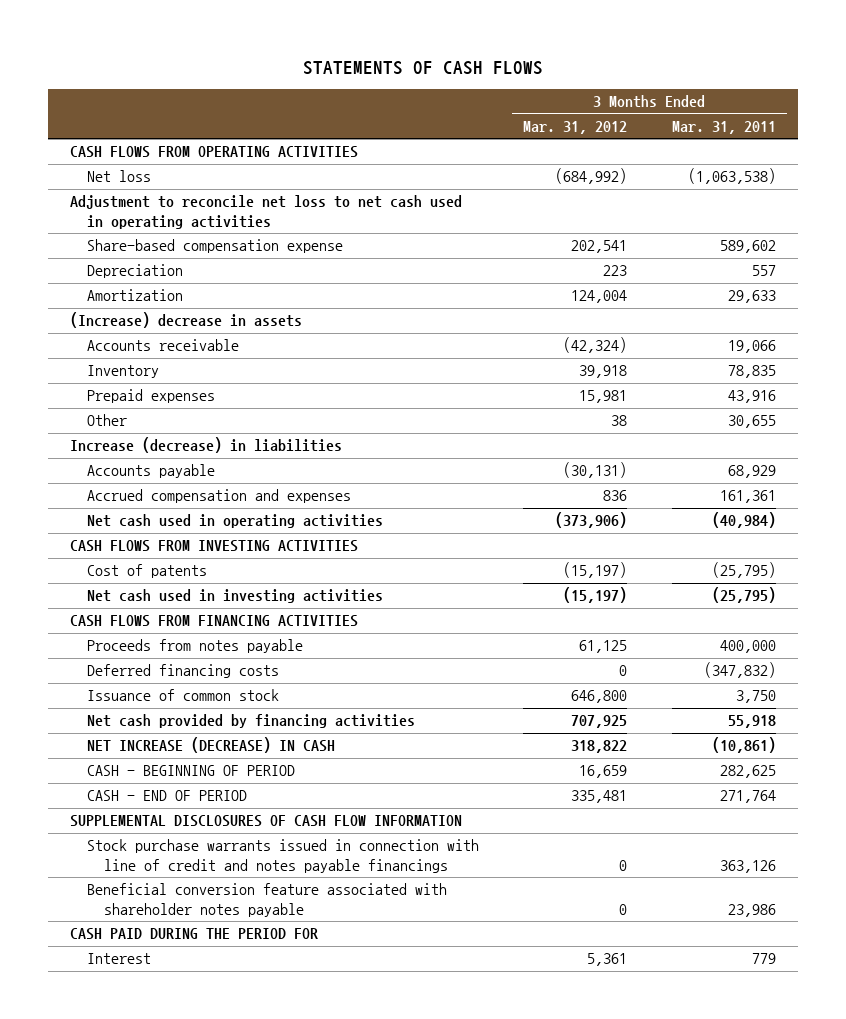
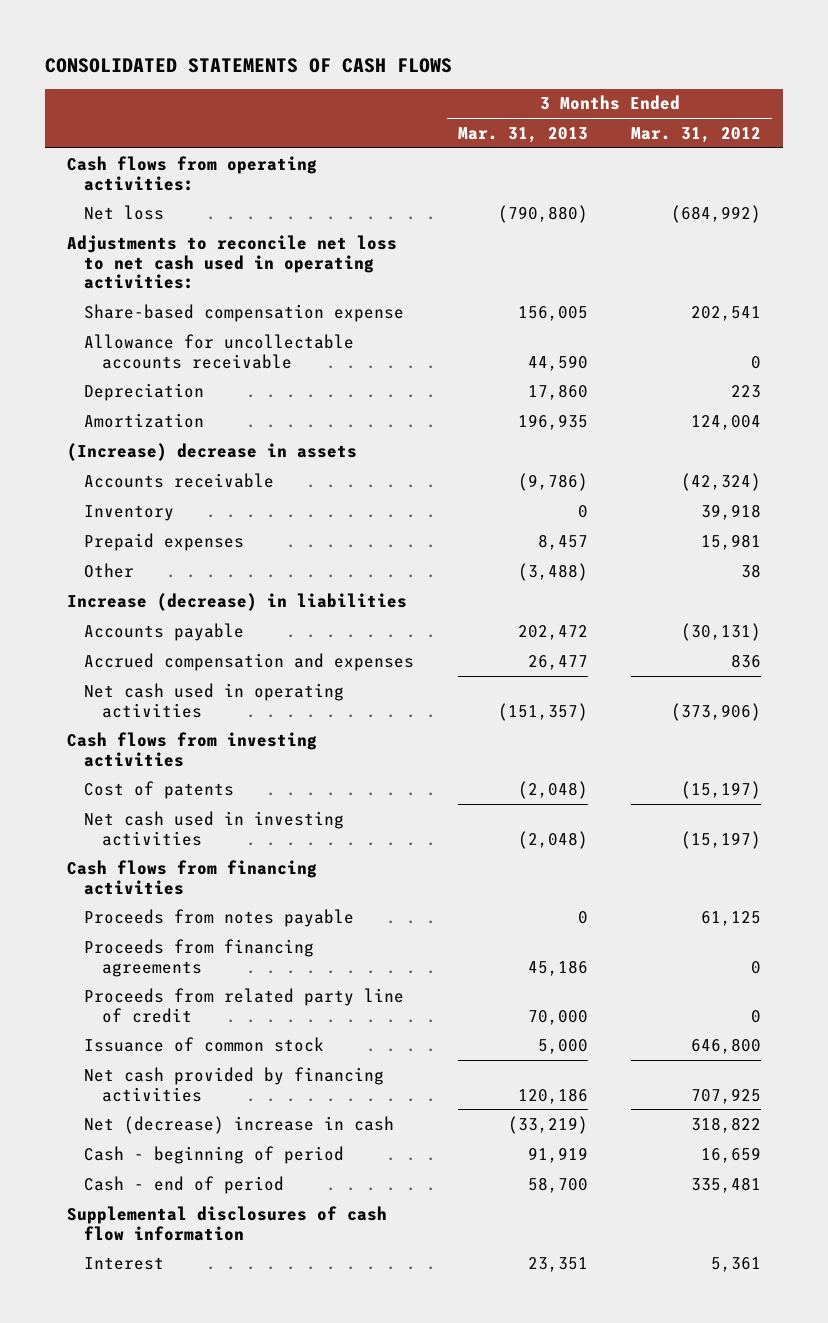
- STATEMENTS OF CASH FLOWS
+ CONSOLIDATED STATEMENTS OF CASH FLOWS
- | 3 Months Ended Mar. 31, 2012 | 3 Months Ended Mar. 31, 2011
+ | 3 Months Ended Mar. 31, 2013 | 3 Months Ended Mar. 31, 2012
- CASH FLOWS FROM OPERATING ACTIVITIES
+ Cash flows from operating activities:
- Adjustment to reconcile net loss to net cash used in operating activities
+ Adjustments to reconcile net loss to net cash used in operating activities:
+ Allowance for uncollectable accounts receivable | 44,590 | 0
- CASH FLOWS FROM INVESTING ACTIVITIES
+ Cash flows from investing activities
- CASH FLOWS FROM FINANCING ACTIVITIES
+ Cash flows from financing activities
- Deferred financing costs | 0 | (347,832)
+ Proceeds from financing agreements | 45,186 | 0
+ Proceeds from related party line of credit | 70,000 | 0
- NET INCREASE (DECREASE) IN CASH | 318,822 | (10,861)
- CASH - BEGINNING OF PERIOD | 16,659 | 282,625
- CASH - END OF PERIOD | 335,481 | 271,764
- SUPPLEMENTAL DISCLOSURES OF CASH FLOW INFORMATION
- Stock purchase warrants issued in connection with line of credit and notes payable financings | 0 | 363,126
- Beneficial conversion feature associated with shareholder notes payable | 0 | 23,986
- CASH PAID DURING THE PERIOD FOR
+ Net (decrease) increase in cash | (33,219) | 318,822
+ Cash - beginning of period | 91,919 | 16,659
+ Cash - end of period | 58,700 | 335,481
+ Supplemental disclosures of cash flow information

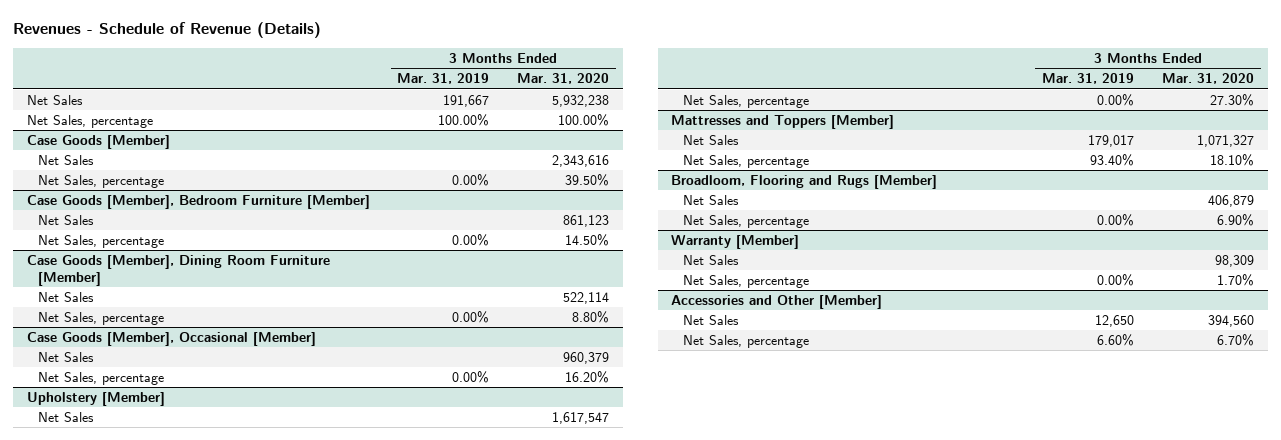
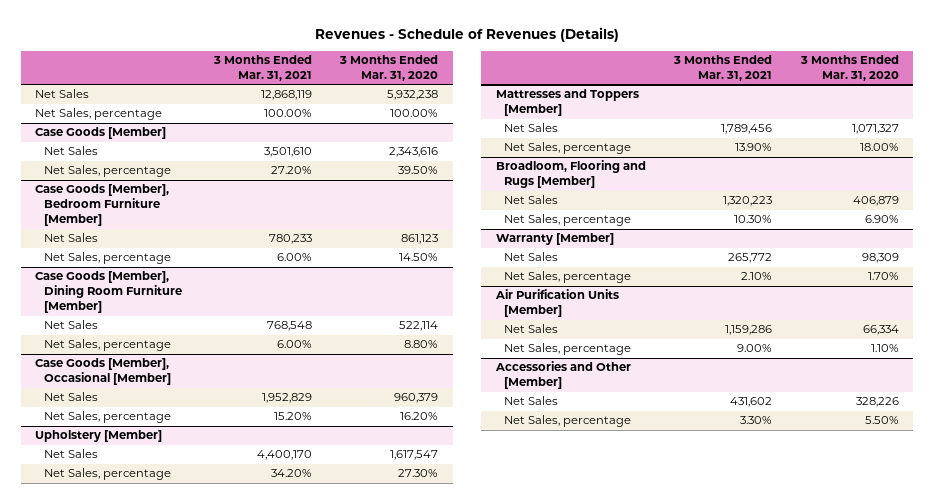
- Revenues - Schedule of Revenue (Details)
+ Revenues - Schedule of Revenues (Details)
- | 3 Months Ended Mar. 31, 2019 | 3 Months Ended Mar. 31, 2020
+ | 3 Months Ended Mar. 31, 2021 | 3 Months Ended Mar. 31, 2020
@ Mattresses and Toppers [Member]
- Net Sales, percentage | 93.40% | 18.10%
+ Net Sales, percentage | 13.90% | 18.00%
+ Air Purification Units [Member]
+ Net Sales | 1,159,286 | 66,334
+ Net Sales, percentage | 9.00% | 1.10%
@ Accessories and Other [Member]
- Net Sales | 12,650 | 394,560
- Net Sales, percentage | 6.60% | 6.70%
+ Net Sales | 431,602 | 328,226
+ Net Sales, percentage | 3.30% | 5.50%

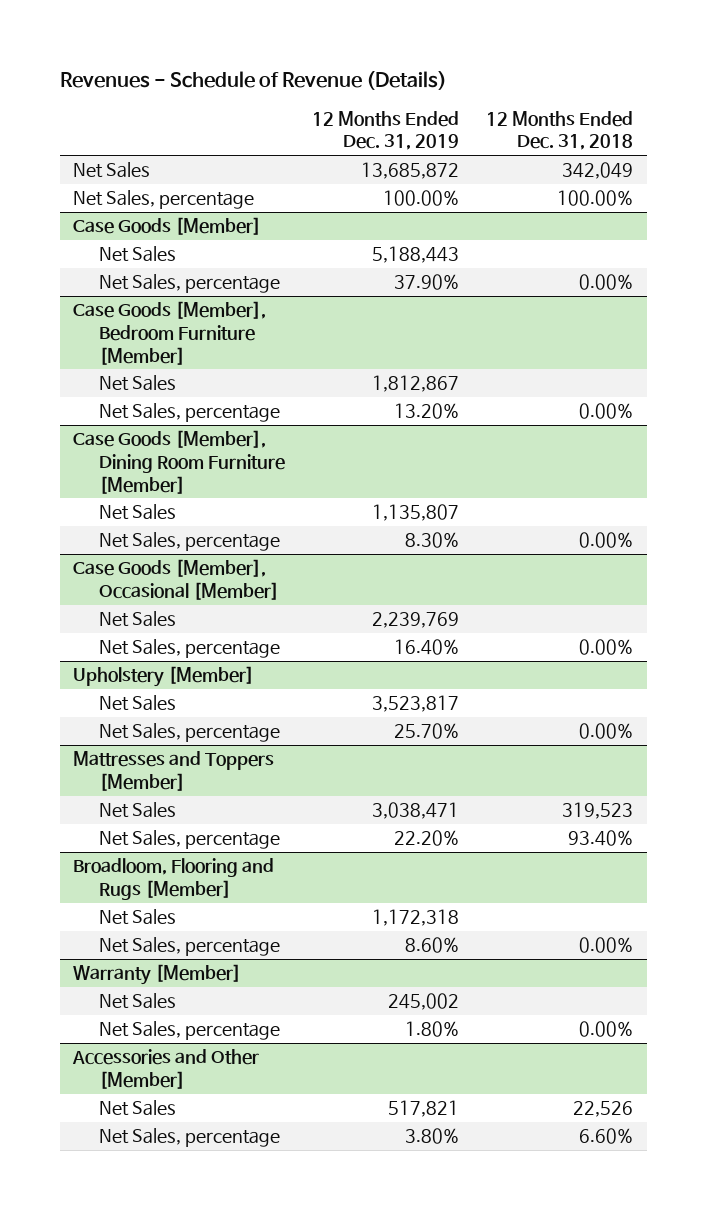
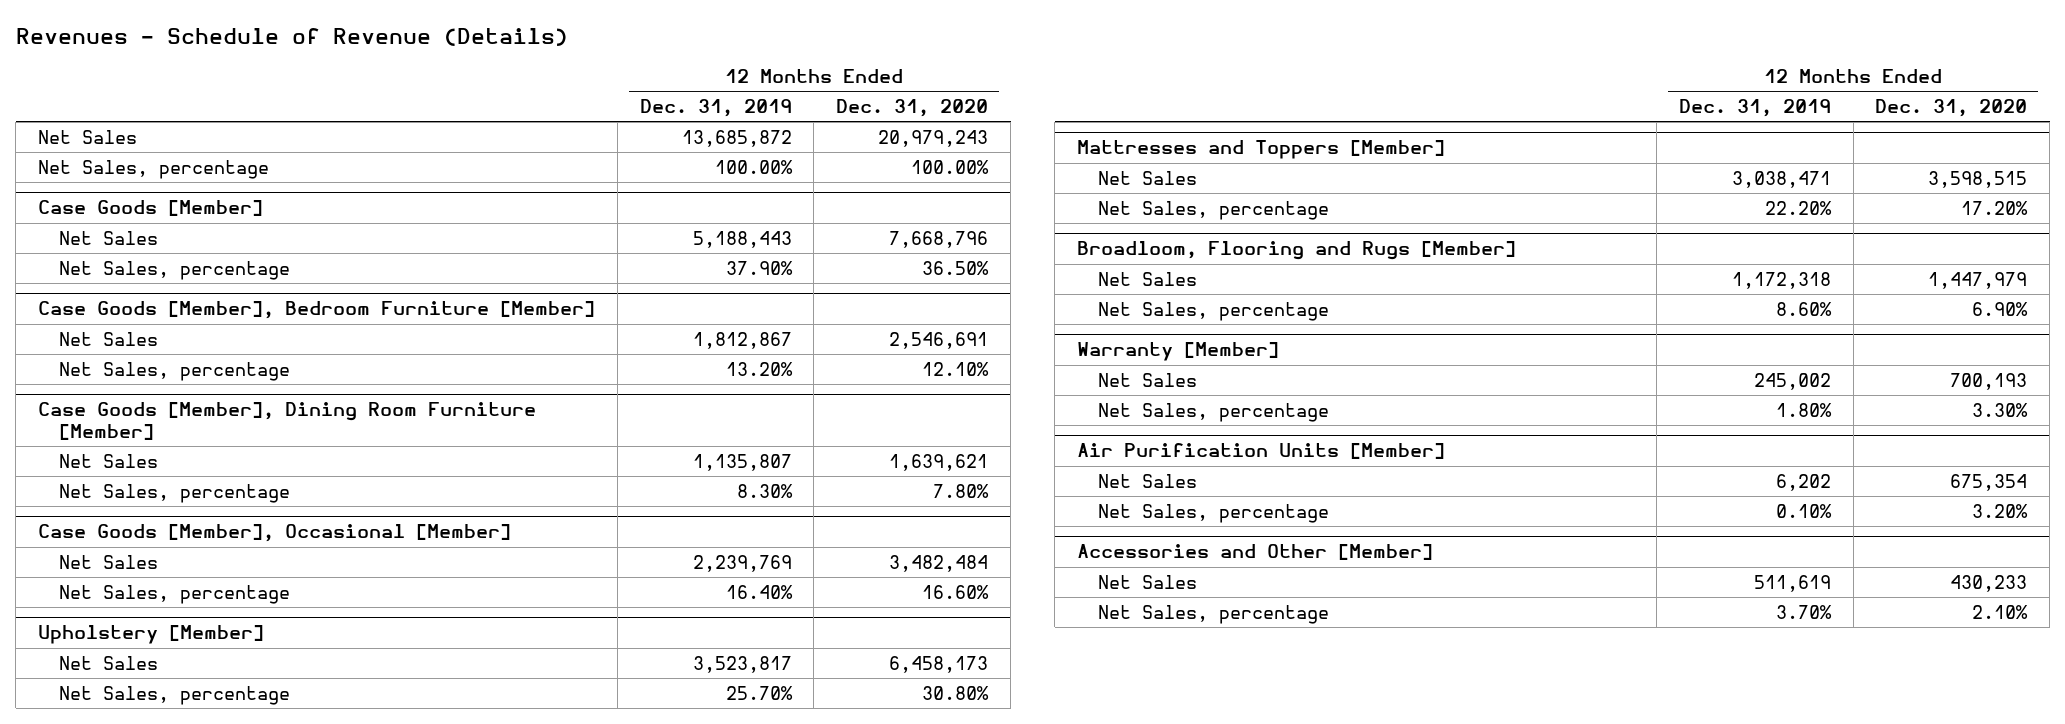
- | 12 Months Ended Dec. 31, 2019 | 12 Months Ended Dec. 31, 2018
+ | 12 Months Ended Dec. 31, 2019 | 12 Months Ended Dec. 31, 2020
+ Air Purification Units [Member]
+ Net Sales | 6,202 | 675,354
+ Net Sales, percentage | 0.10% | 3.20%
@ Accessories and Other [Member]
- Net Sales | 517,821 | 22,526
- Net Sales, percentage | 3.80% | 6.60%
+ Net Sales | 511,619 | 430,233
+ Net Sales, percentage | 3.70% | 2.10%

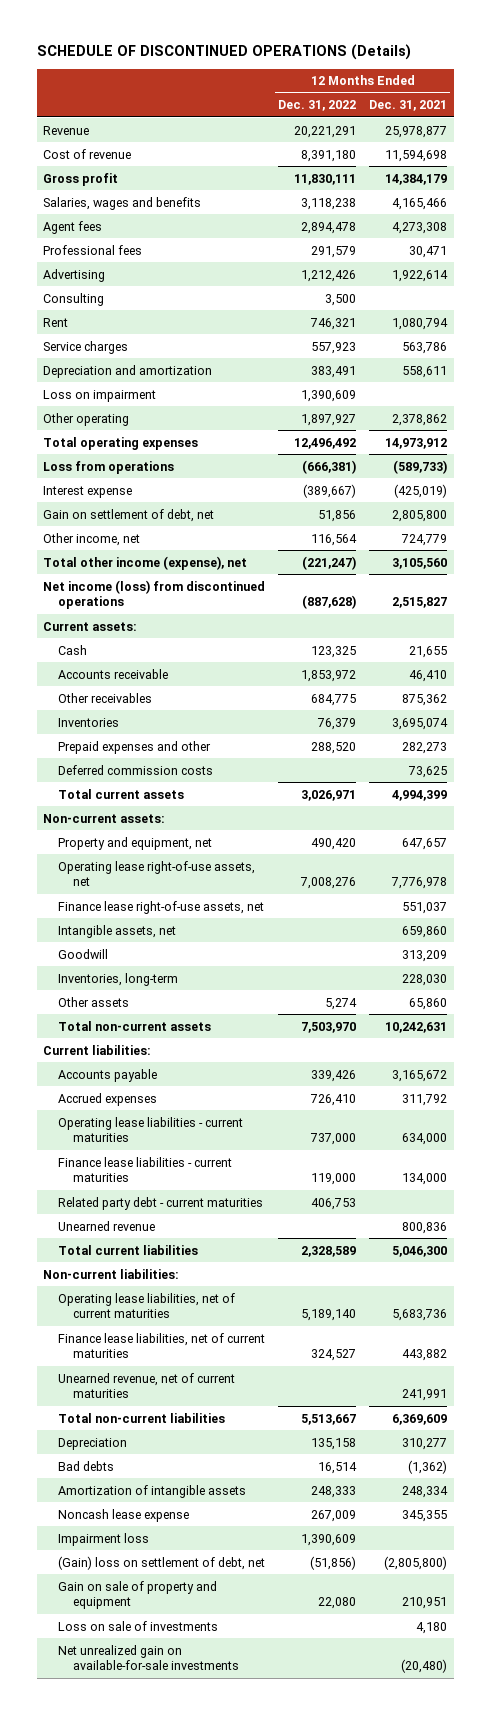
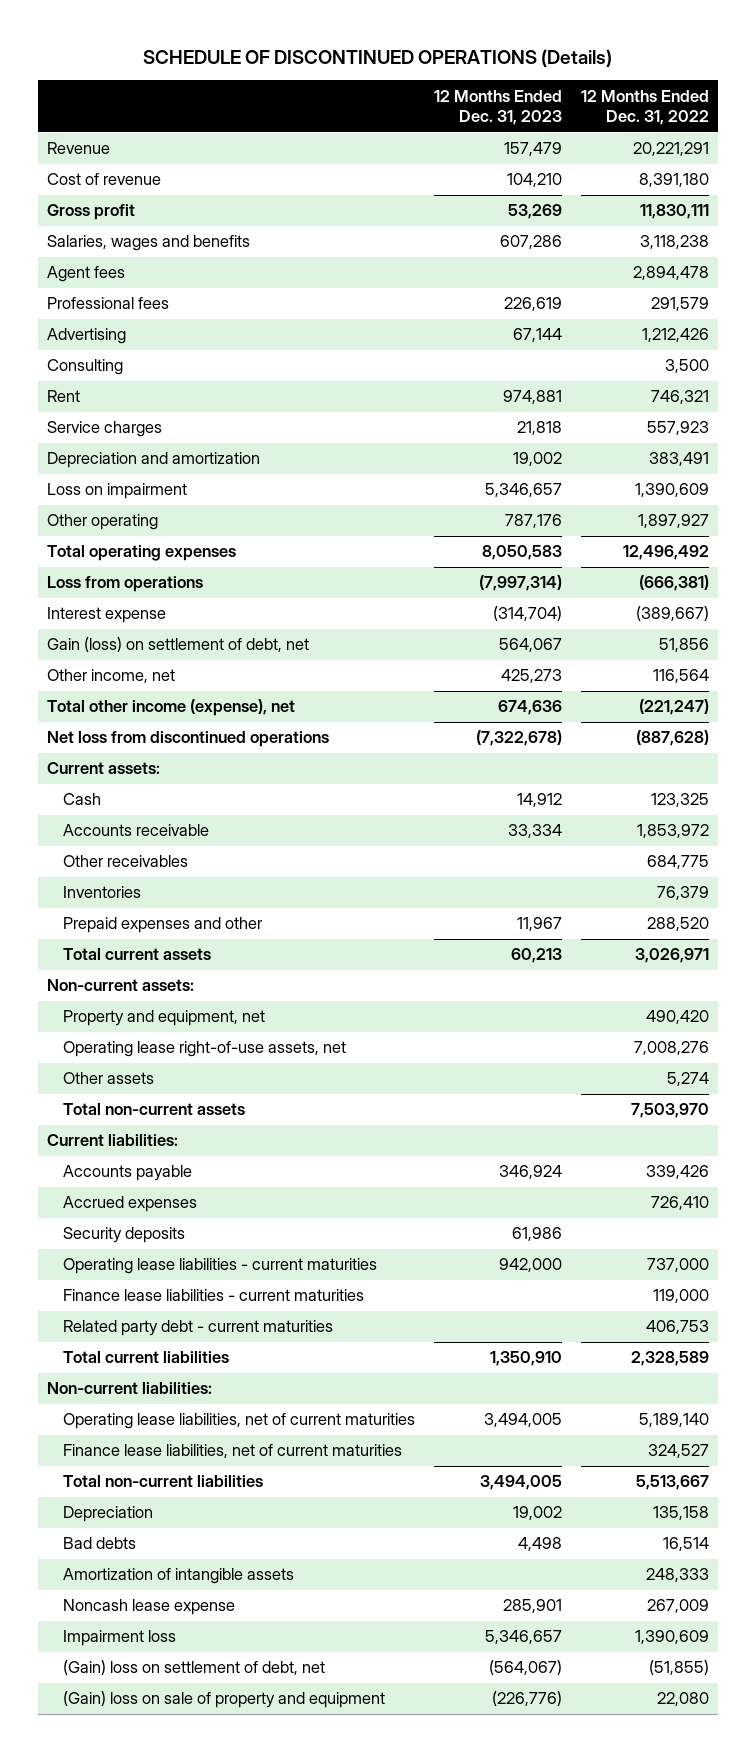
- | 12 Months Ended Dec. 31, 2022 | 12 Months Ended Dec. 31, 2021
+ | 12 Months Ended Dec. 31, 2023 | 12 Months Ended Dec. 31, 2022
- Gain on settlement of debt, net | 51,856 | 2,805,800
+ Gain (loss) on settlement of debt, net | 564,067 | 51,856
- Net income (loss) from discontinued operations | (887,628) | 2,515,827
+ Net loss from discontinued operations | (7,322,678) | (887,628)
- Deferred commission costs | | 73,625
- Finance lease right-of-use assets, net | | 551,037
- Intangible assets, net | | 659,860
- Goodwill | | 313,209
- Inventories, long-term | | 228,030
+ Security deposits | 61,986 |
- Unearned revenue | | 800,836
- Unearned revenue, net of current maturities | | 241,991
- (Gain) loss on settlement of debt, net | (51,856) | (2,805,800)
- Gain on sale of property and equipment | 22,080 | 210,951
- Loss on sale of investments | | 4,180
- Net unrealized gain on available-for-sale investments | | (20,480)
+ (Gain) loss on settlement of debt, net | (564,067) | (51,855)
+ (Gain) loss on sale of property and equipment | (226,776) | 22,080

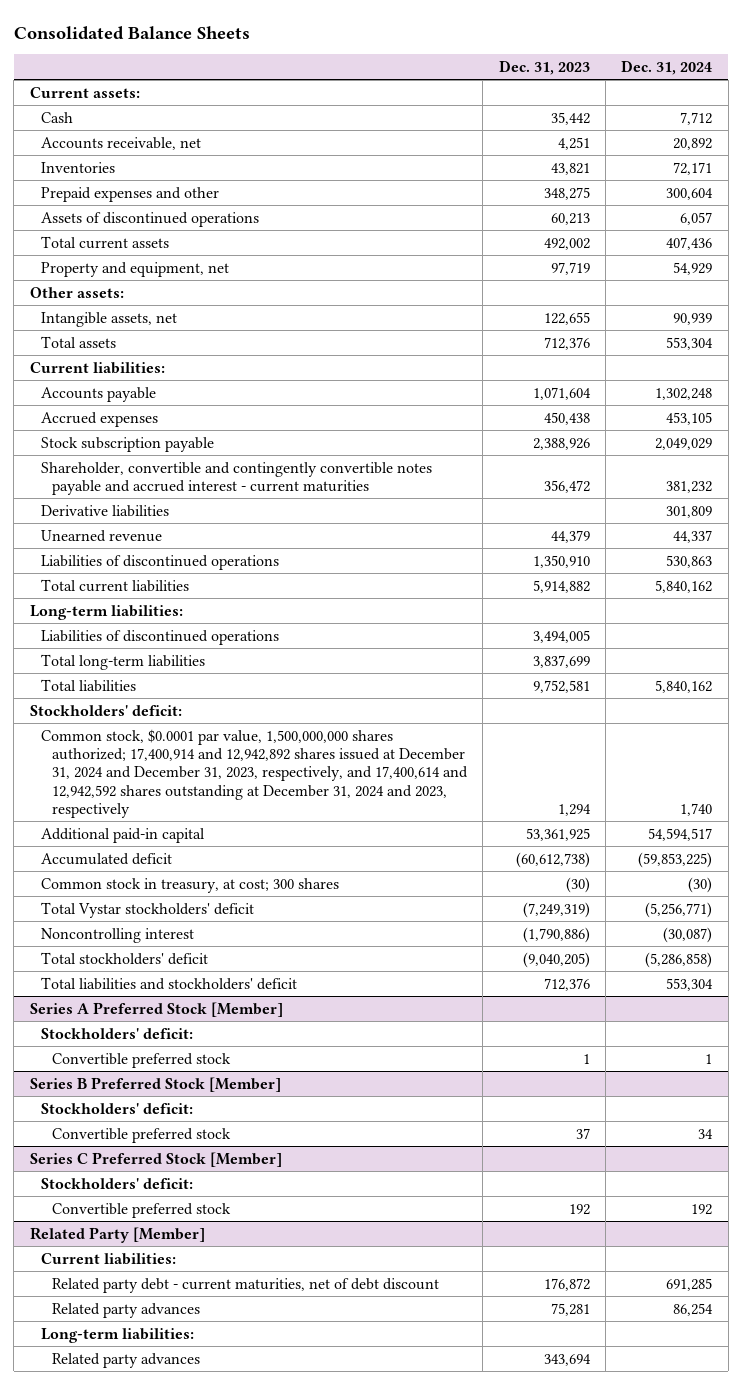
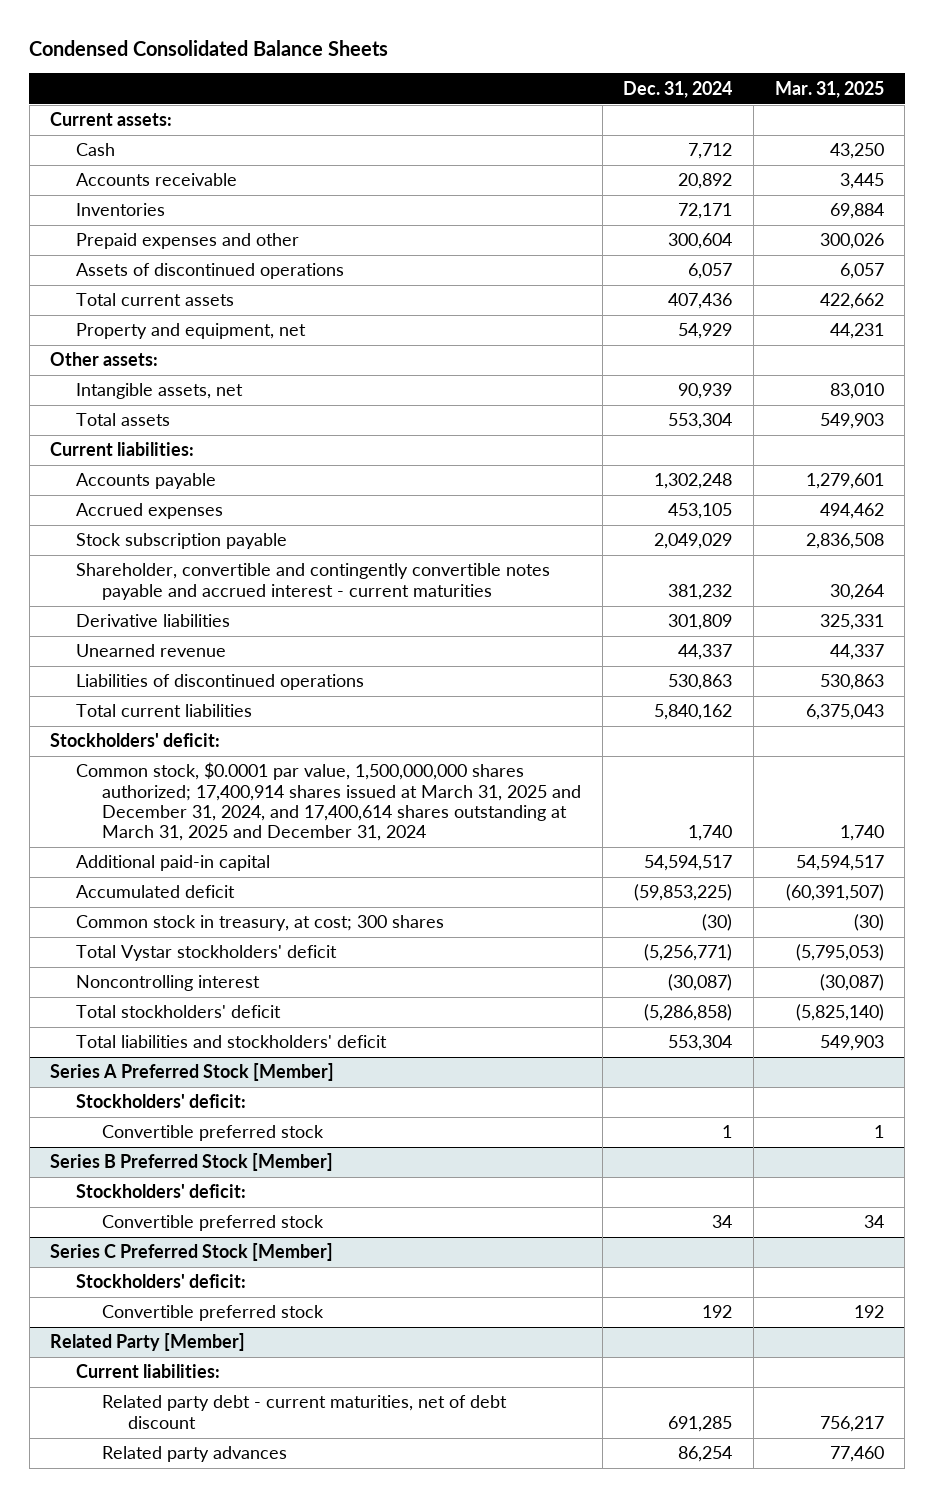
- Consolidated Balance Sheets
+ Condensed Consolidated Balance Sheets
- | Dec. 31, 2023 | Dec. 31, 2024
+ | Dec. 31, 2024 | Mar. 31, 2025
- Accounts receivable, net | 4,251 | 20,892
+ Accounts receivable | 20,892 | 3,445
- Long-term liabilities:
- Liabilities of discontinued operations | 3,494,005 |
- Total long-term liabilities | 3,837,699 |
- Total liabilities | 9,752,581 | 5,840,162
- Common stock, $0.0001 par value, 1,500,000,000 shares authorized; 17,400,914 and 12,942,892 shares issued at December 31, 2024 and December 31, 2023, respectively, and 17,400,614 and 12,942,592 shares outstanding at December 31, 2024 and 2023, respectively | 1,294 | 1,740
+ Common stock, $0.0001 par value, 1,500,000,000 shares authorized; 17,400,914 shares issued at March 31, 2025 and December 31, 2024, and 17,400,614 shares outstanding at March 31, 2025 and December 31, 2024 | 1,740 | 1,740
@ Related Party [Member]
- Long-term liabilities:
- Related party advances | 343,694 |

